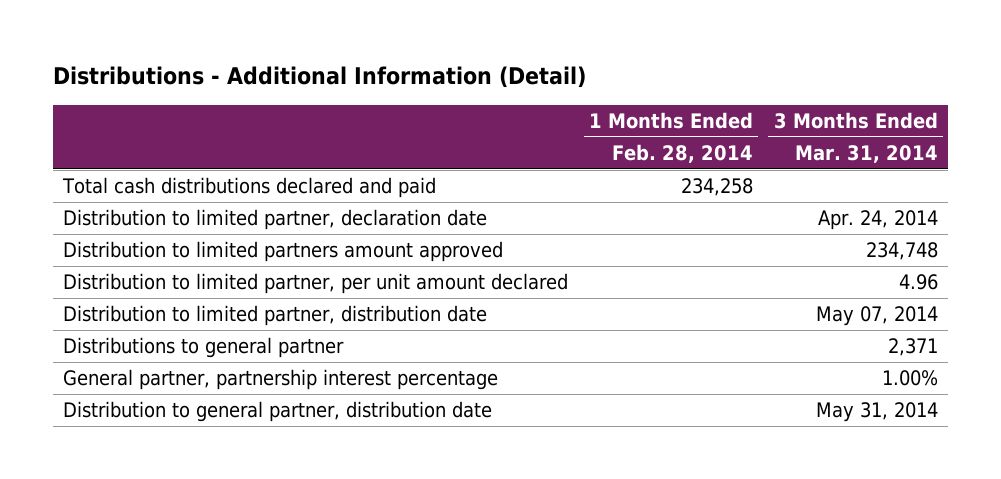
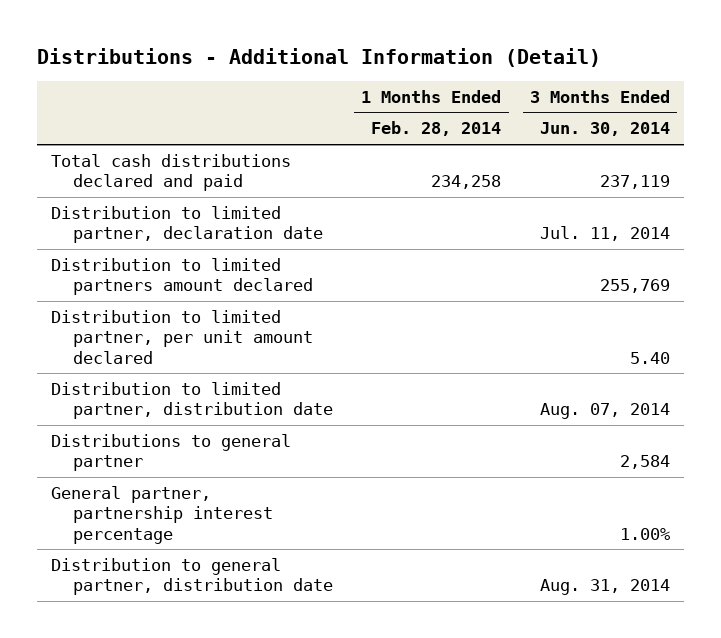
- | 1 Months Ended Feb. 28, 2014 | 3 Months Ended Mar. 31, 2014
+ | 1 Months Ended Feb. 28, 2014 | 3 Months Ended Jun. 30, 2014
- Distribution to limited partners amount approved | | 234,748
+ Distribution to limited partners amount declared | | 255,769

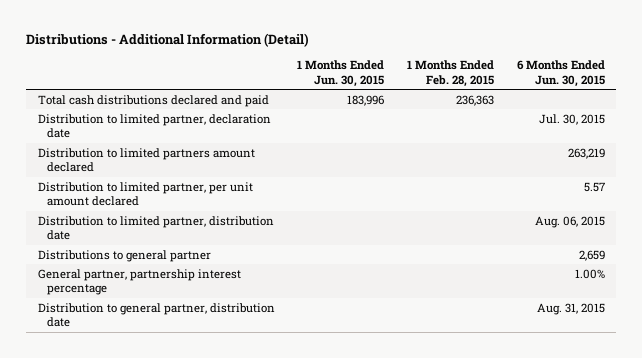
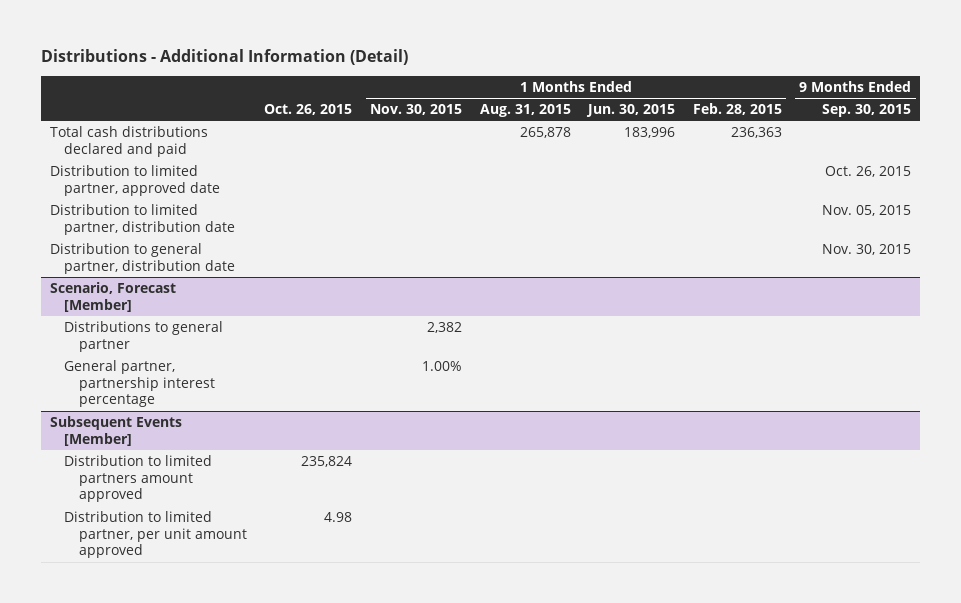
- | 1 Months Ended Jun. 30, 2015 | 1 Months Ended Feb. 28, 2015 | 6 Months Ended Jun. 30, 2015
+ | Oct. 26, 2015 | 1 Months Ended Nov. 30, 2015 | 1 Months Ended Aug. 31, 2015 | 1 Months Ended Jun. 30, 2015 | 1 Months Ended Feb. 28, 2015 | 9 Months Ended Sep. 30, 2015
- Distribution to limited partner, declaration date | | | Jul. 30, 2015
- Distribution to limited partners amount declared | | | 263,219
- Distribution to limited partner, per unit amount declared | | | 5.57
+ Distribution to limited partner, approved date | | | | | | Oct. 26, 2015
- Distributions to general partner | | | 2,659
- General partner, partnership interest percentage | | | 1.00%
+ Scenario, Forecast [Member]
+ Distributions to general partner | | 2,382 | | | |
+ General partner, partnership interest percentage | | 1.00% | | | |
+ Subsequent Events [Member]
+ Distribution to limited partners amount approved | 235,824 | | | | |
+ Distribution to limited partner, per unit amount approved | 4.98 | | | | |

